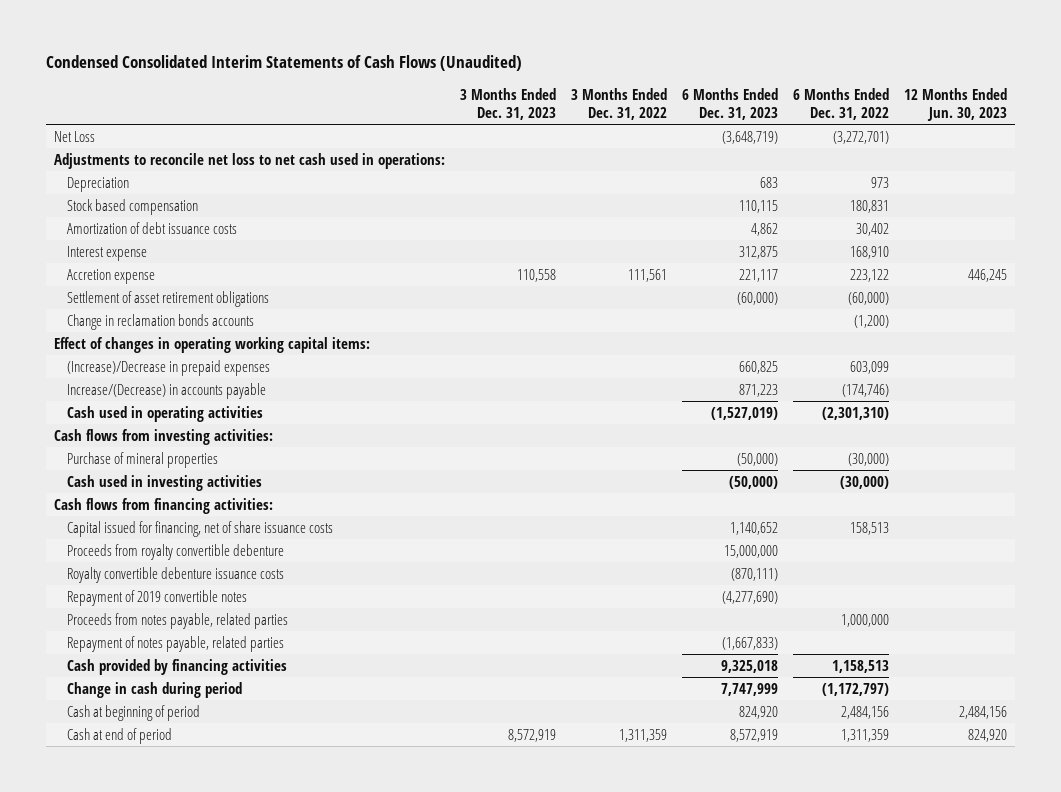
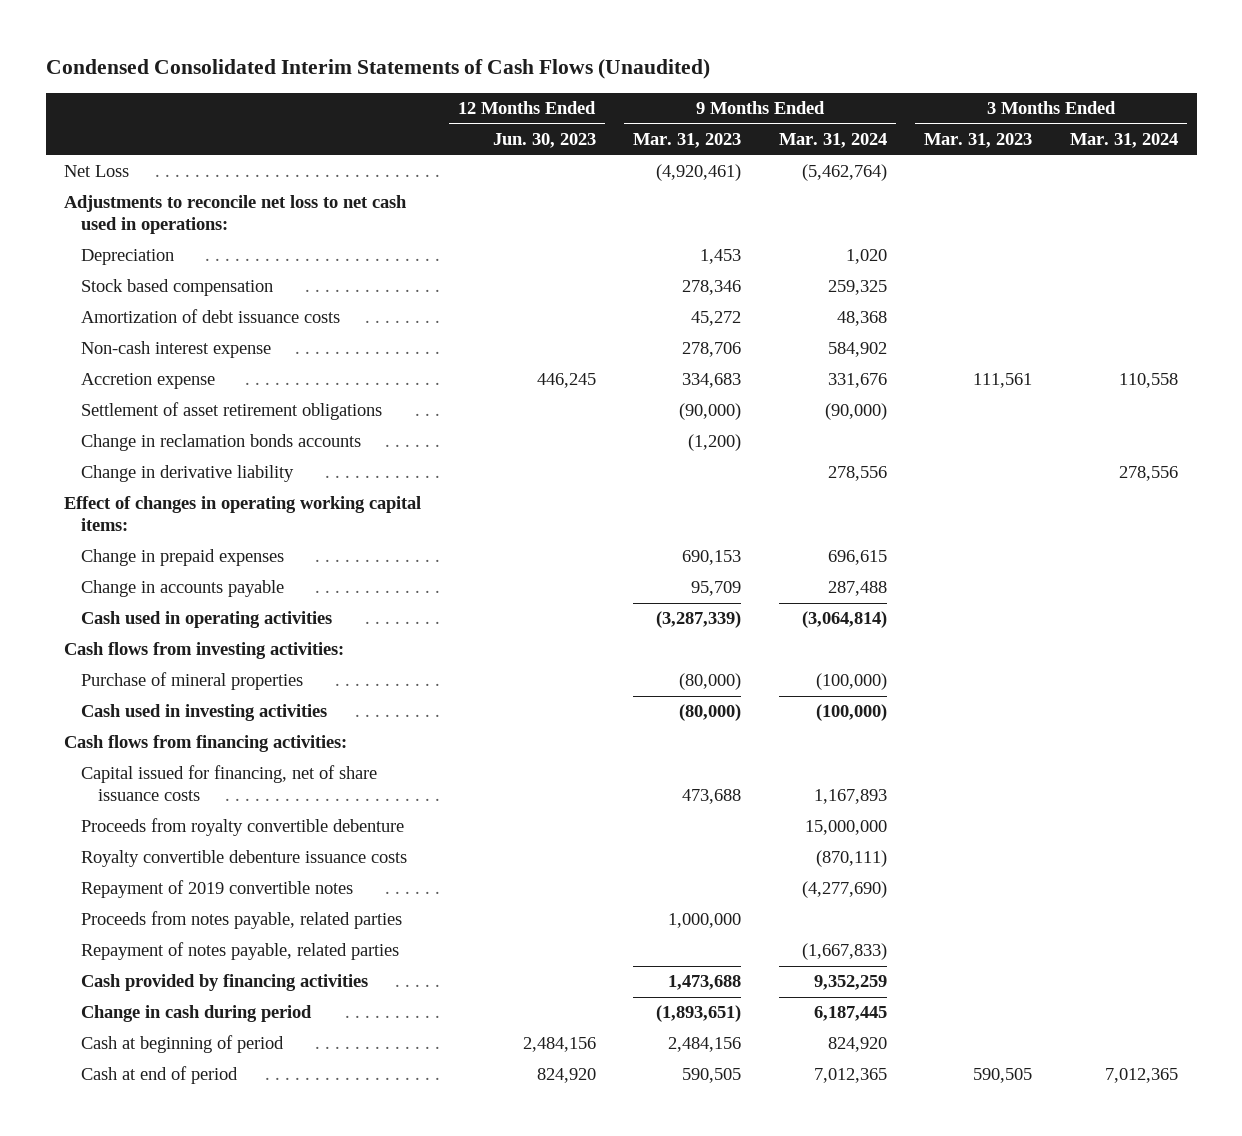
- | 3 Months Ended Dec. 31, 2023 | 3 Months Ended Dec. 31, 2022 | 6 Months Ended Dec. 31, 2023 | 6 Months Ended Dec. 31, 2022 | 12 Months Ended Jun. 30, 2023
+ | 12 Months Ended Jun. 30, 2023 | 9 Months Ended Mar. 31, 2023 | 9 Months Ended Mar. 31, 2024 | 3 Months Ended Mar. 31, 2023 | 3 Months Ended Mar. 31, 2024
- Interest expense | | | 312,875 | 168,910 |
+ Non-cash interest expense | | 278,706 | 584,902 | |
+ Change in derivative liability | | | 278,556 | | 278,556
- (Increase)/Decrease in prepaid expenses | | | 660,825 | 603,099 |
- Increase/(Decrease) in accounts payable | | | 871,223 | (174,746) |
+ Change in prepaid expenses | | 690,153 | 696,615 | |
+ Change in accounts payable | | 95,709 | 287,488 | |

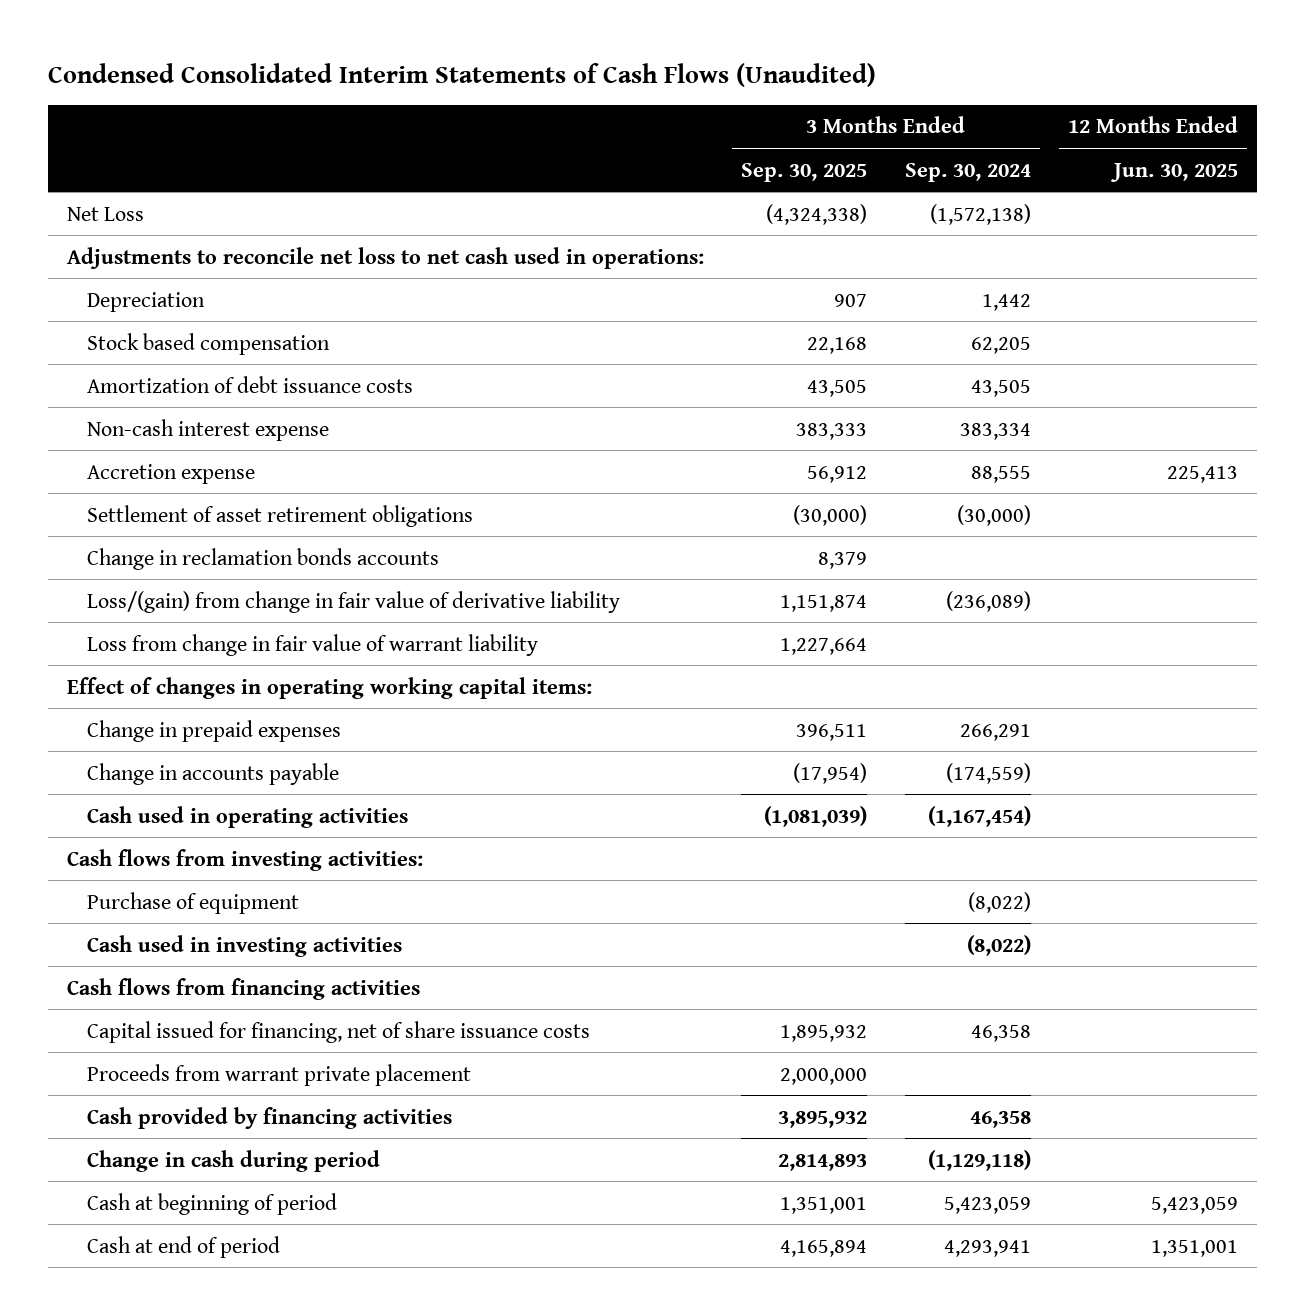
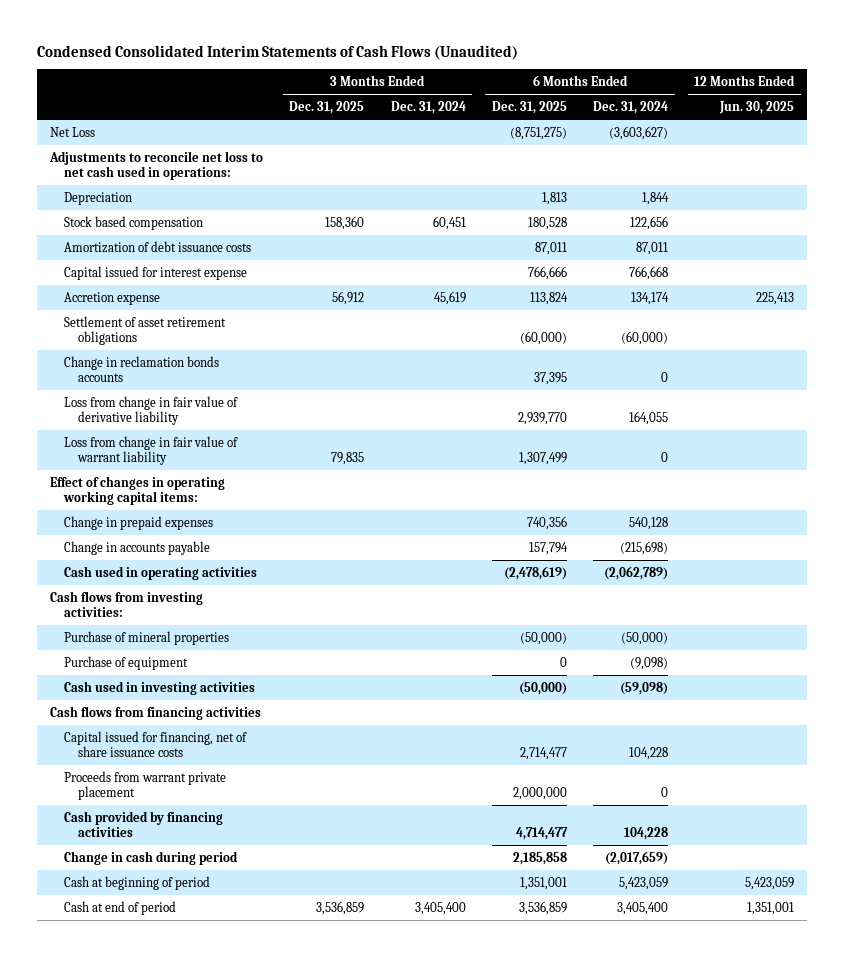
- | 3 Months Ended Sep. 30, 2025 | 3 Months Ended Sep. 30, 2024 | 12 Months Ended Jun. 30, 2025
+ | 3 Months Ended Dec. 31, 2025 | 3 Months Ended Dec. 31, 2024 | 6 Months Ended Dec. 31, 2025 | 6 Months Ended Dec. 31, 2024 | 12 Months Ended Jun. 30, 2025
- Non-cash interest expense | 383,333 | 383,334 |
+ Capital issued for interest expense | | | 766,666 | 766,668 |
- Loss/(gain) from change in fair value of derivative liability | 1,151,874 | (236,089) |
+ Loss from change in fair value of derivative liability | | | 2,939,770 | 164,055 |
+ Purchase of mineral properties | | | (50,000) | (50,000) |

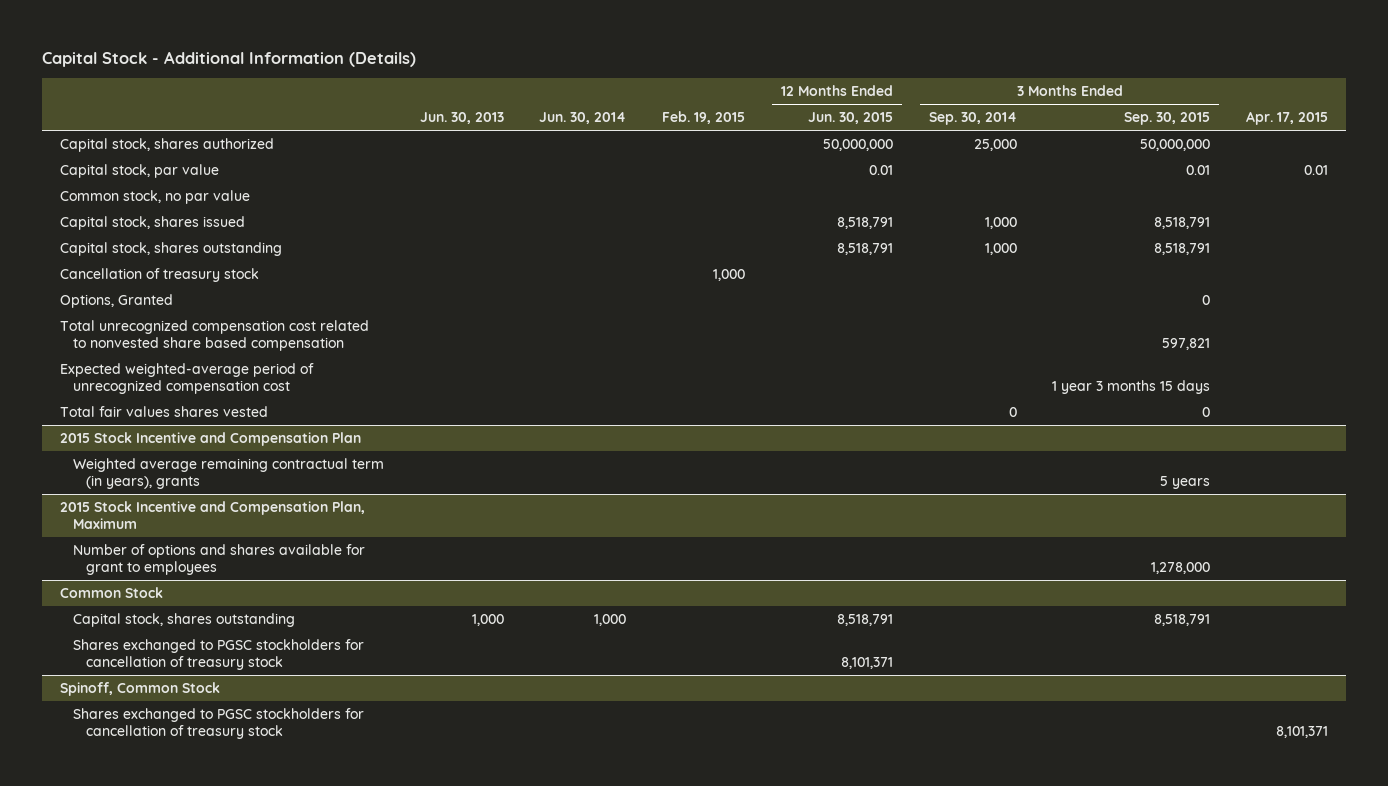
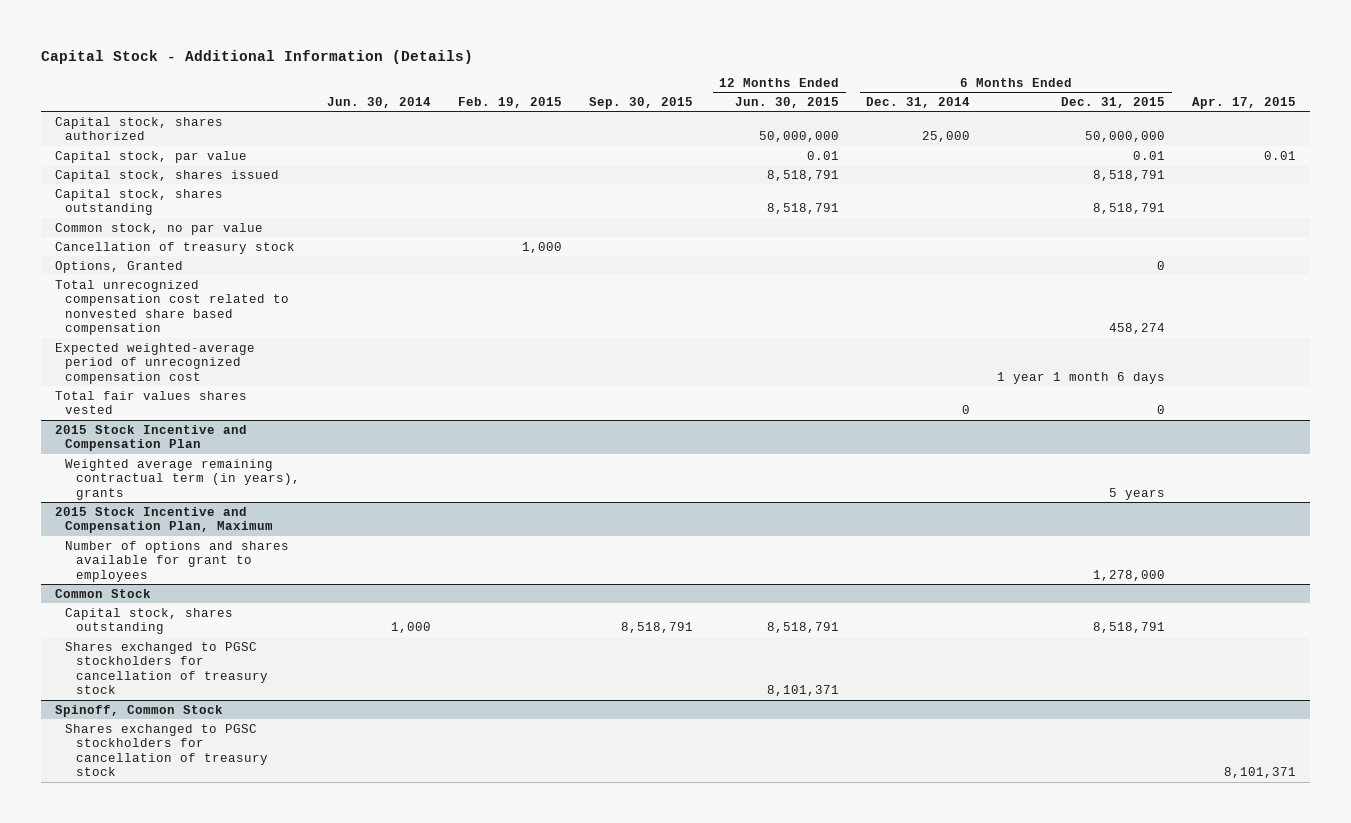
- | Jun. 30, 2013 | Jun. 30, 2014 | Feb. 19, 2015 | 12 Months Ended Jun. 30, 2015 | 3 Months Ended Sep. 30, 2014 | 3 Months Ended Sep. 30, 2015 | Apr. 17, 2015
+ | Jun. 30, 2014 | Feb. 19, 2015 | Sep. 30, 2015 | 12 Months Ended Jun. 30, 2015 | 6 Months Ended Dec. 31, 2014 | 6 Months Ended Dec. 31, 2015 | Apr. 17, 2015
moved down: Common stock, no par value

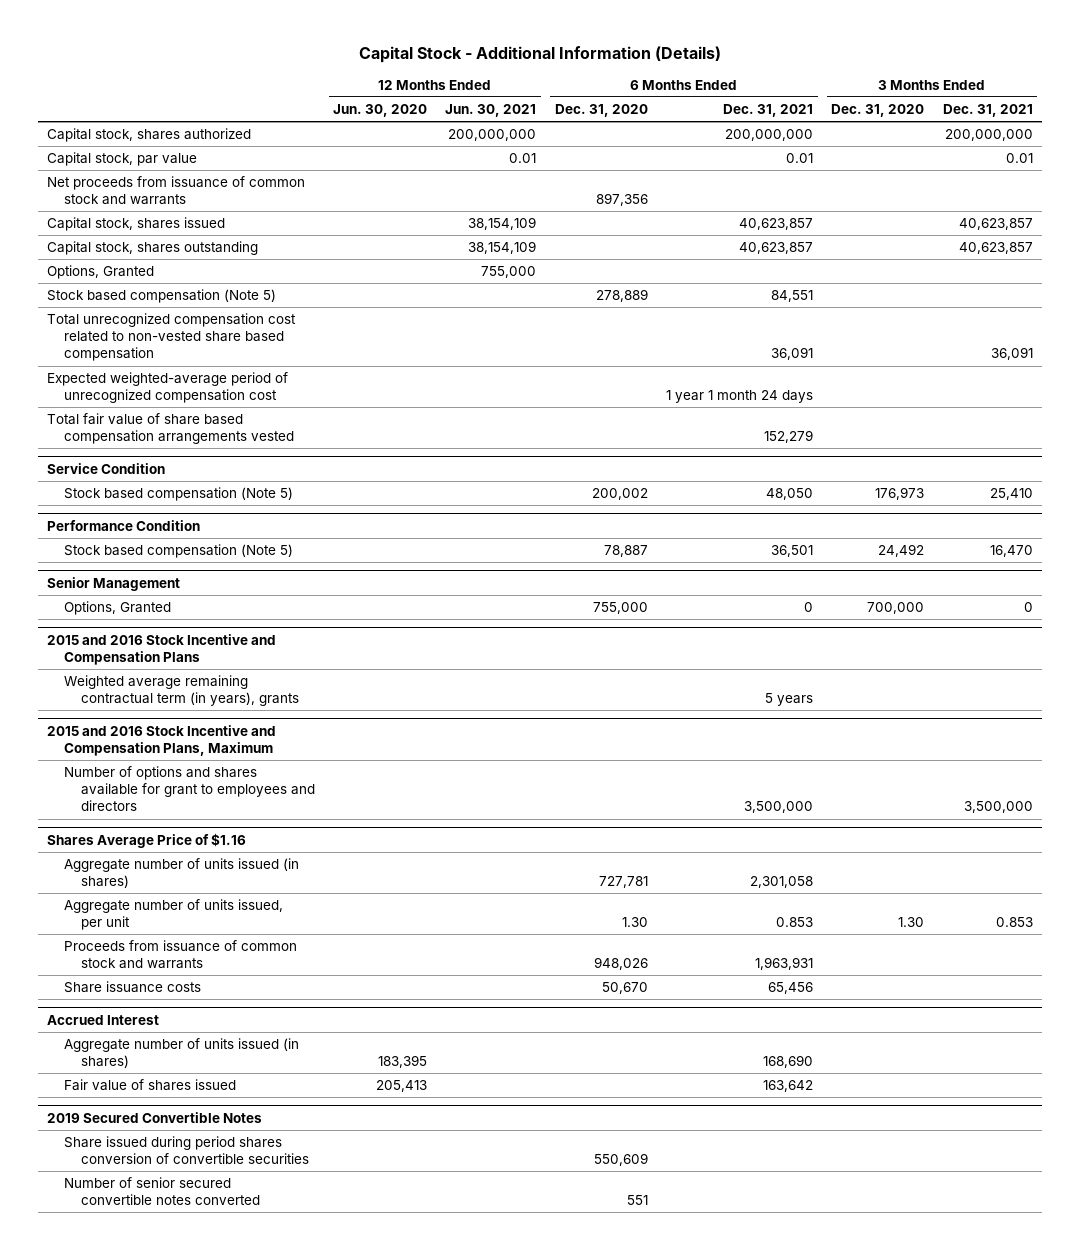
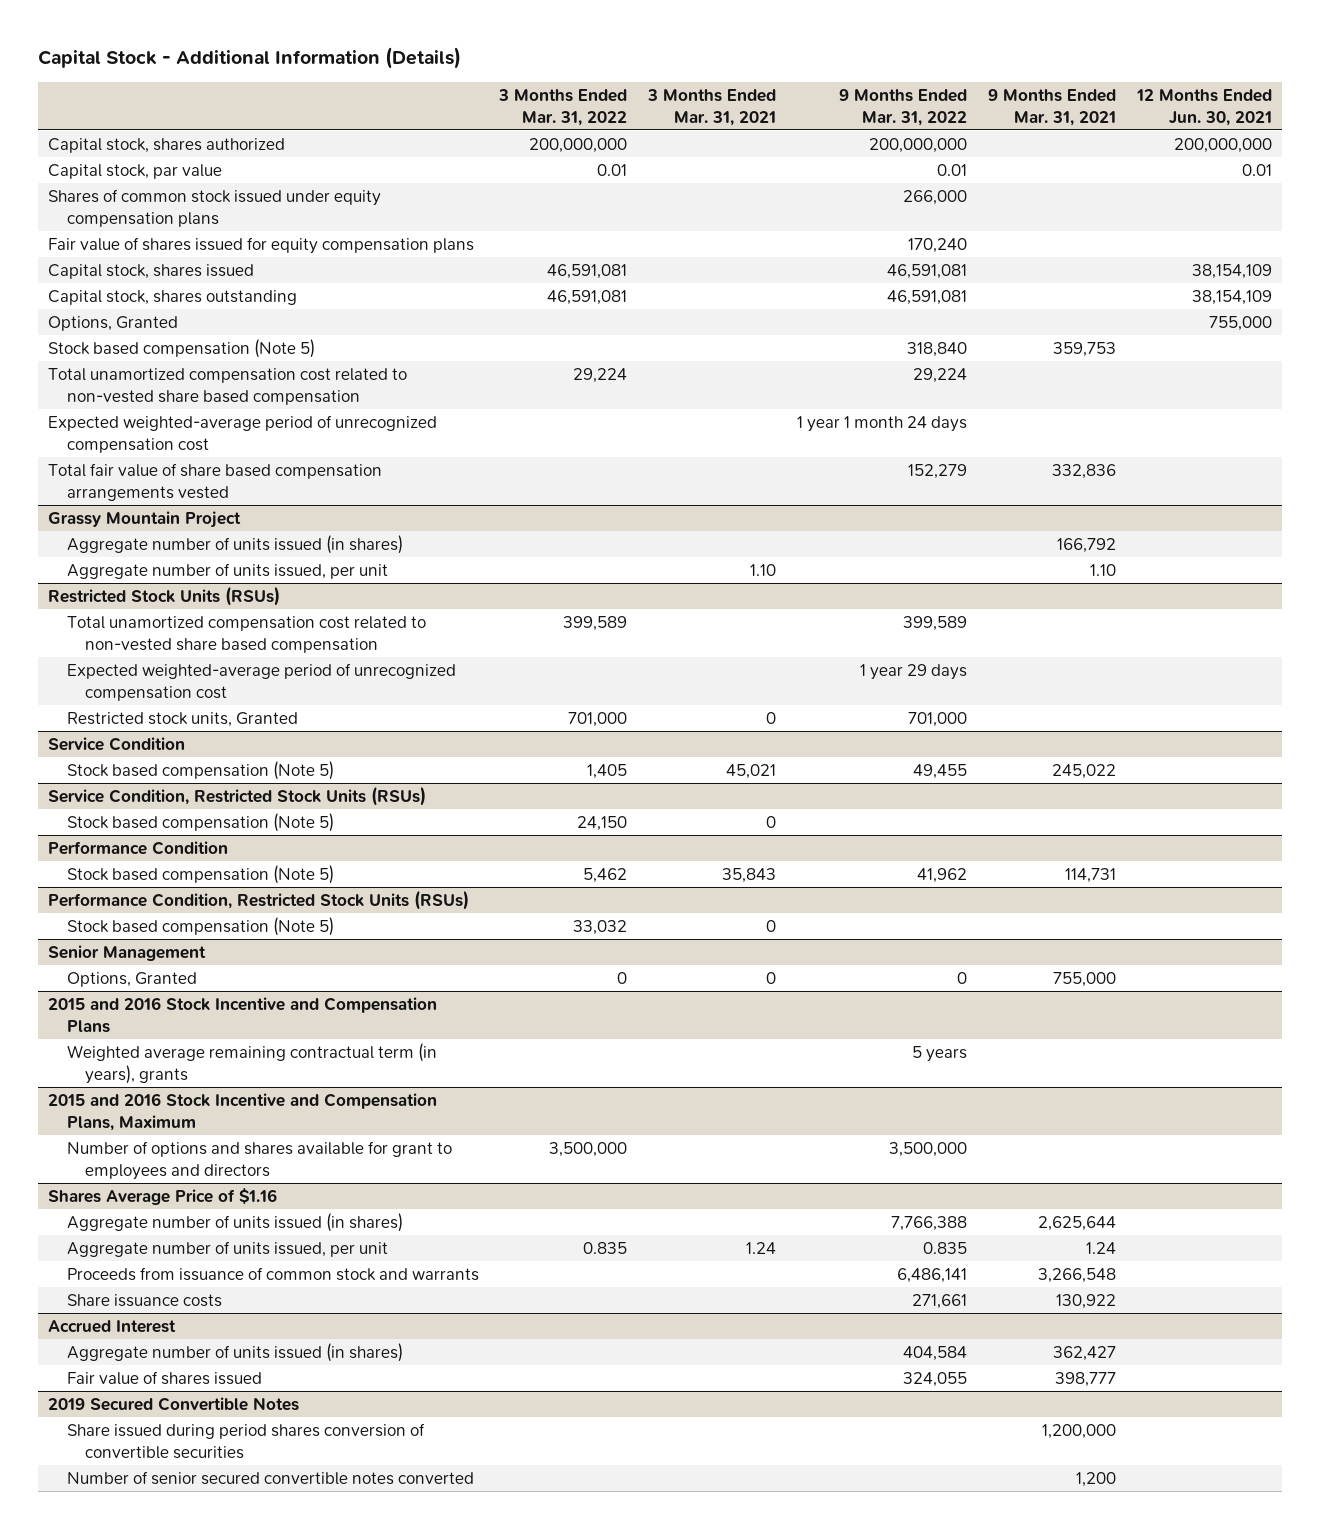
- | 12 Months Ended Jun. 30, 2020 | 12 Months Ended Jun. 30, 2021 | 6 Months Ended Dec. 31, 2020 | 6 Months Ended Dec. 31, 2021 | 3 Months Ended Dec. 31, 2020 | 3 Months Ended Dec. 31, 2021
+ | 3 Months Ended Mar. 31, 2022 | 3 Months Ended Mar. 31, 2021 | 9 Months Ended Mar. 31, 2022 | 9 Months Ended Mar. 31, 2021 | 12 Months Ended Jun. 30, 2021
- Net proceeds from issuance of common stock and warrants | | | 897,356 | | |
+ Shares of common stock issued under equity compensation plans | | | 266,000 | |
+ Fair value of shares issued for equity compensation plans | | | 170,240 | |
- Total unrecognized compensation cost related to non-vested share based compensation | | | | 36,091 | | 36,091
+ Total unamortized compensation cost related to non-vested share based compensation | 29,224 | | 29,224 | |
+ Grassy Mountain Project
+ Aggregate number of units issued (in shares) | | | | 166,792 |
+ Aggregate number of units issued, per unit | | 1.10 | | 1.10 |
+ Restricted Stock Units (RSUs)
+ Total unamortized compensation cost related to non-vested share based compensation | 399,589 | | 399,589 | |
+ Expected weighted-average period of unrecognized compensation cost | | | 1 year 29 days | |
+ Restricted stock units, Granted | 701,000 | 0 | 701,000 | |
+ Service Condition, Restricted Stock Units (RSUs)
+ Stock based compensation (Note 5) | 24,150 | 0 | | |
+ Performance Condition, Restricted Stock Units (RSUs)
+ Stock based compensation (Note 5) | 33,032 | 0 | | |

